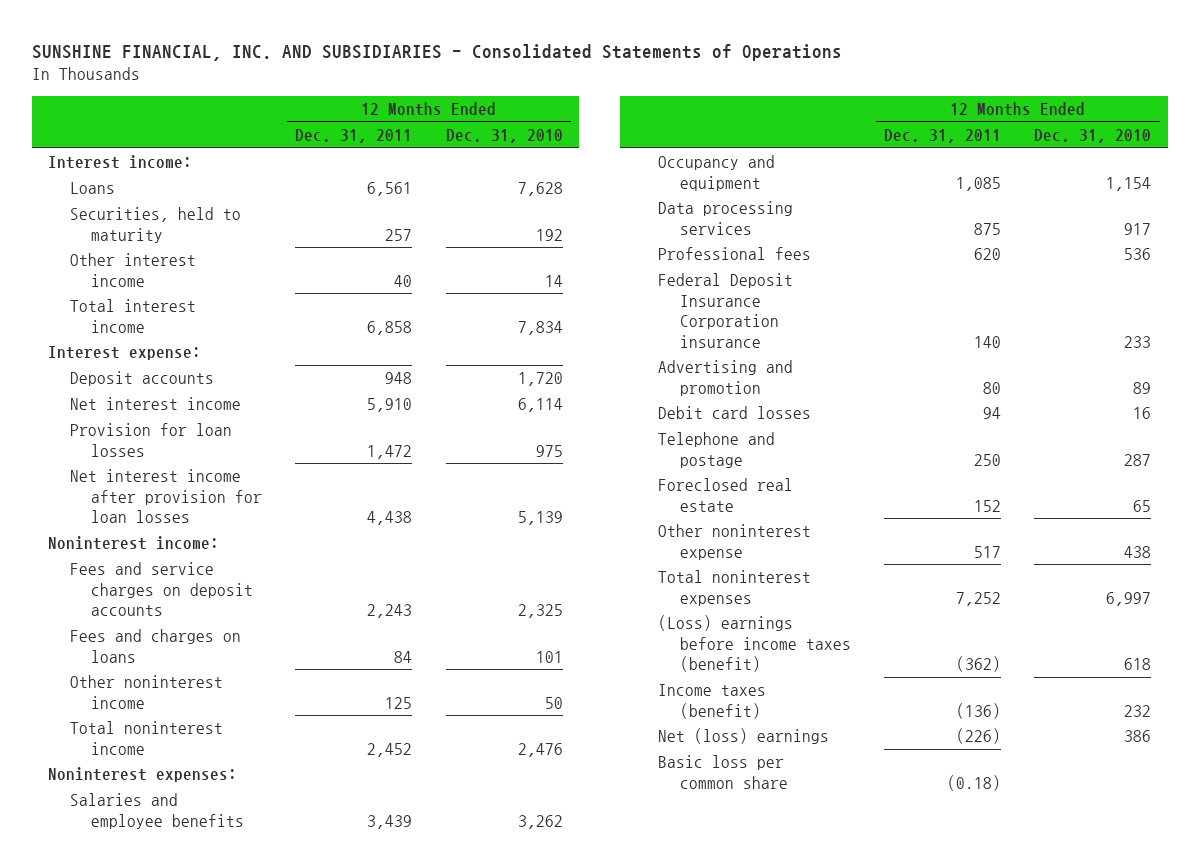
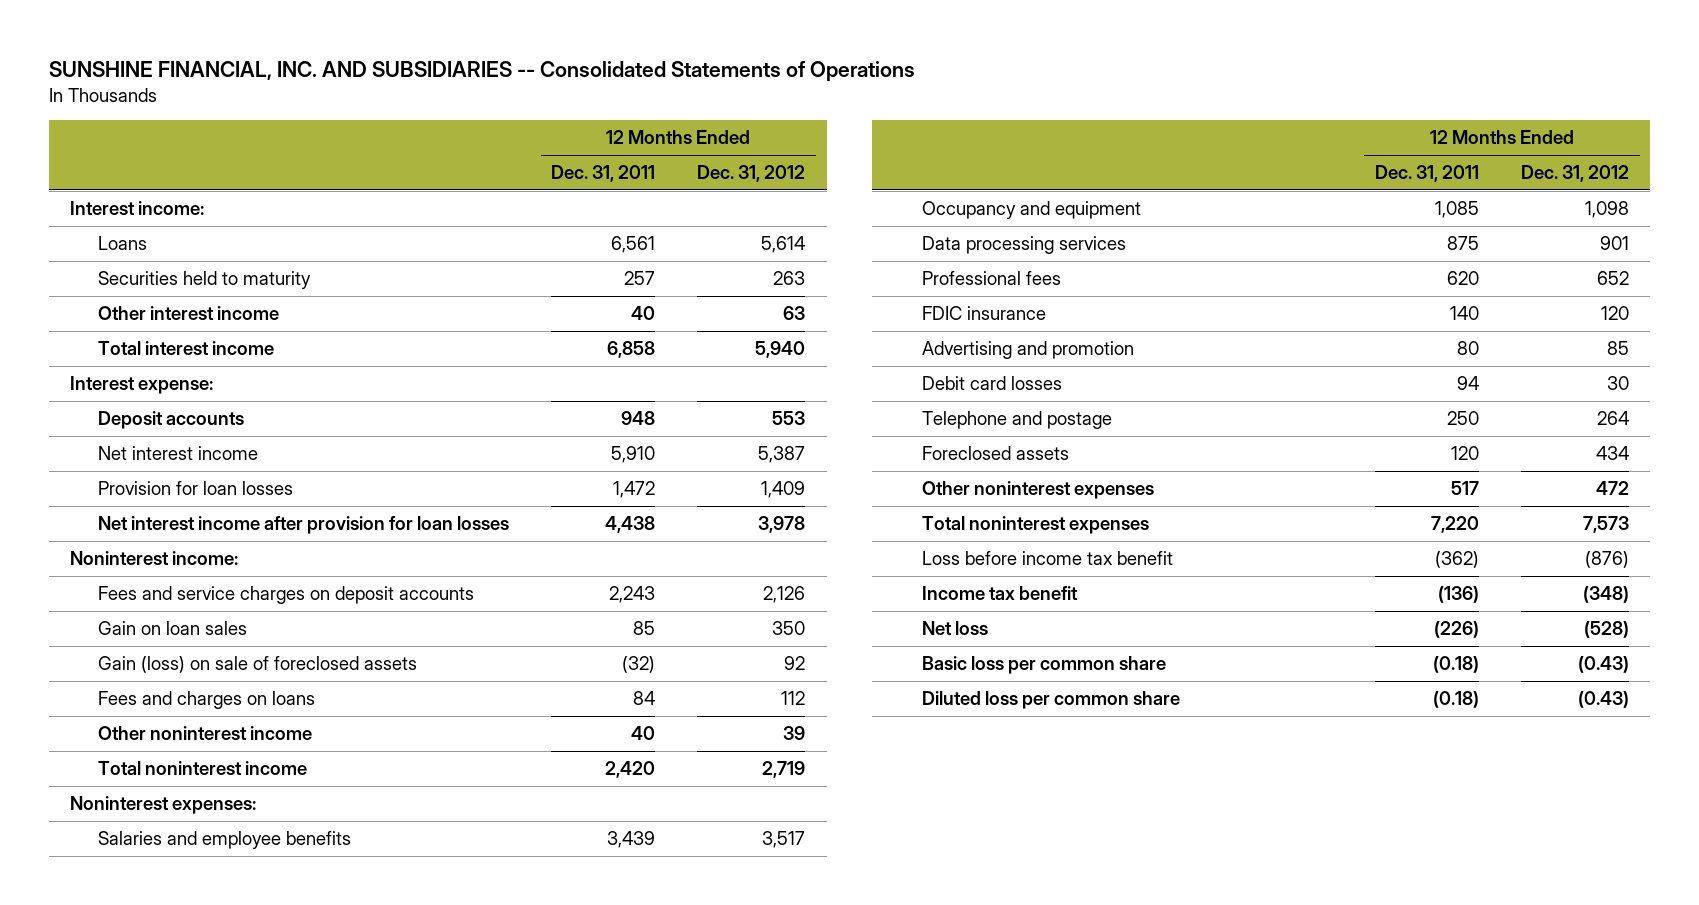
- SUNSHINE FINANCIAL, INC. AND SUBSIDIARIES - Consolidated Statements of Operations
+ SUNSHINE FINANCIAL, INC. AND SUBSIDIARIES -- Consolidated Statements of Operations
- | 12 Months Ended Dec. 31, 2011 | 12 Months Ended Dec. 31, 2010
+ | 12 Months Ended Dec. 31, 2011 | 12 Months Ended Dec. 31, 2012
- Securities, held to maturity | 257 | 192
+ Securities held to maturity | 257 | 263
+ Gain on loan sales | 85 | 350
+ Gain (loss) on sale of foreclosed assets | (32) | 92
- Other noninterest income | 125 | 50
- Total noninterest income | 2,452 | 2,476
+ Other noninterest income | 40 | 39
+ Total noninterest income | 2,420 | 2,719
- Federal Deposit Insurance Corporation insurance | 140 | 233
+ FDIC insurance | 140 | 120
- Foreclosed real estate | 152 | 65
- Other noninterest expense | 517 | 438
- Total noninterest expenses | 7,252 | 6,997
- (Loss) earnings before income taxes (benefit) | (362) | 618
- Income taxes (benefit) | (136) | 232
- Net (loss) earnings | (226) | 386
+ Foreclosed assets | 120 | 434
+ Other noninterest expenses | 517 | 472
+ Total noninterest expenses | 7,220 | 7,573
+ Loss before income tax benefit | (362) | (876)
+ Income tax benefit | (136) | (348)
+ Net loss | (226) | (528)
+ Diluted loss per common share | (0.18) | (0.43)

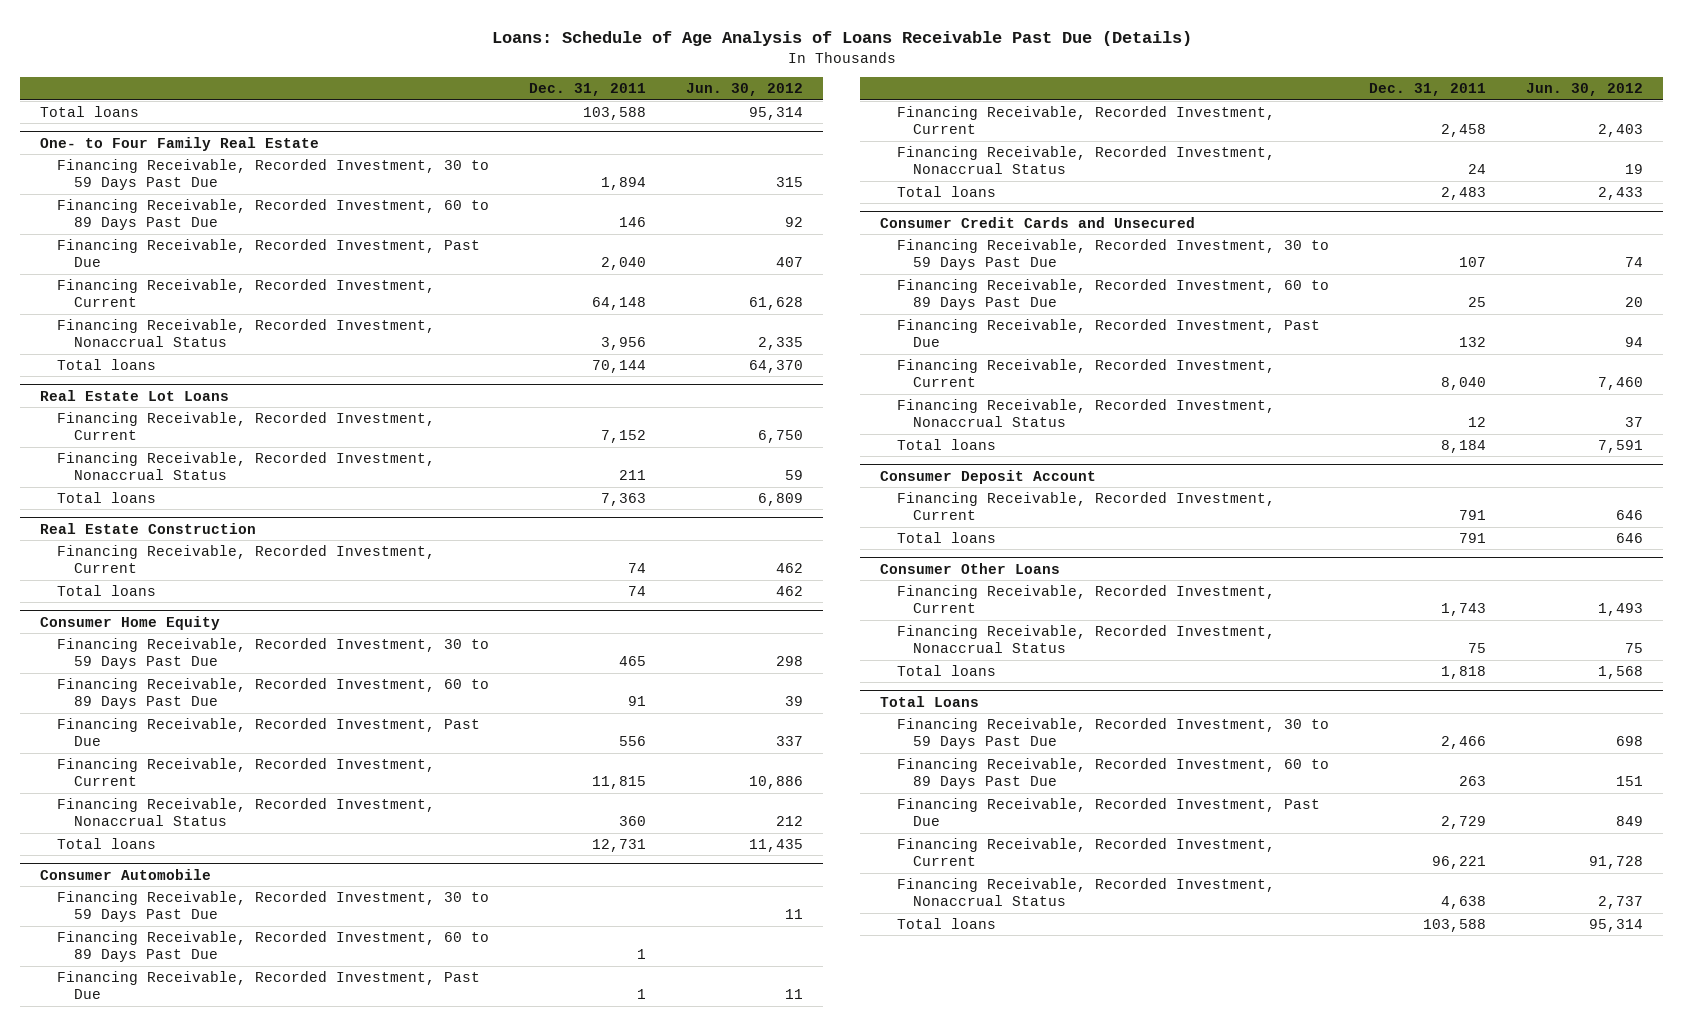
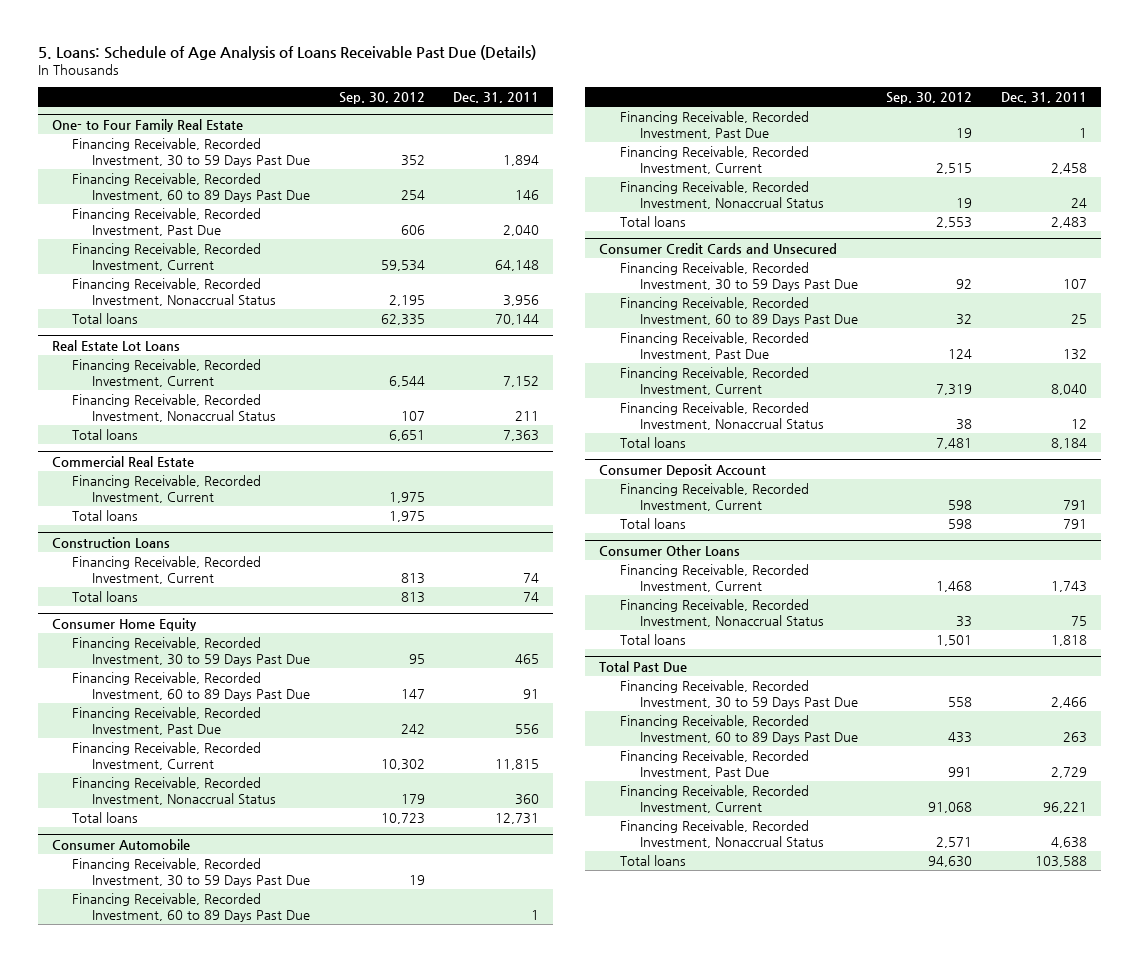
- Loans: Schedule of Age Analysis of Loans Receivable Past Due (Details)
+ 5. Loans: Schedule of Age Analysis of Loans Receivable Past Due (Details)
- | Dec. 31, 2011 | Jun. 30, 2012
+ | Sep. 30, 2012 | Dec. 31, 2011
- Total loans | 103,588 | 95,314
- Real Estate Construction
+ Commercial Real Estate
+ Financing Receivable, Recorded Investment, Current | 1,975 |
+ Total loans | 1,975 |
+ Construction Loans
- Total Loans
+ Total Past Due

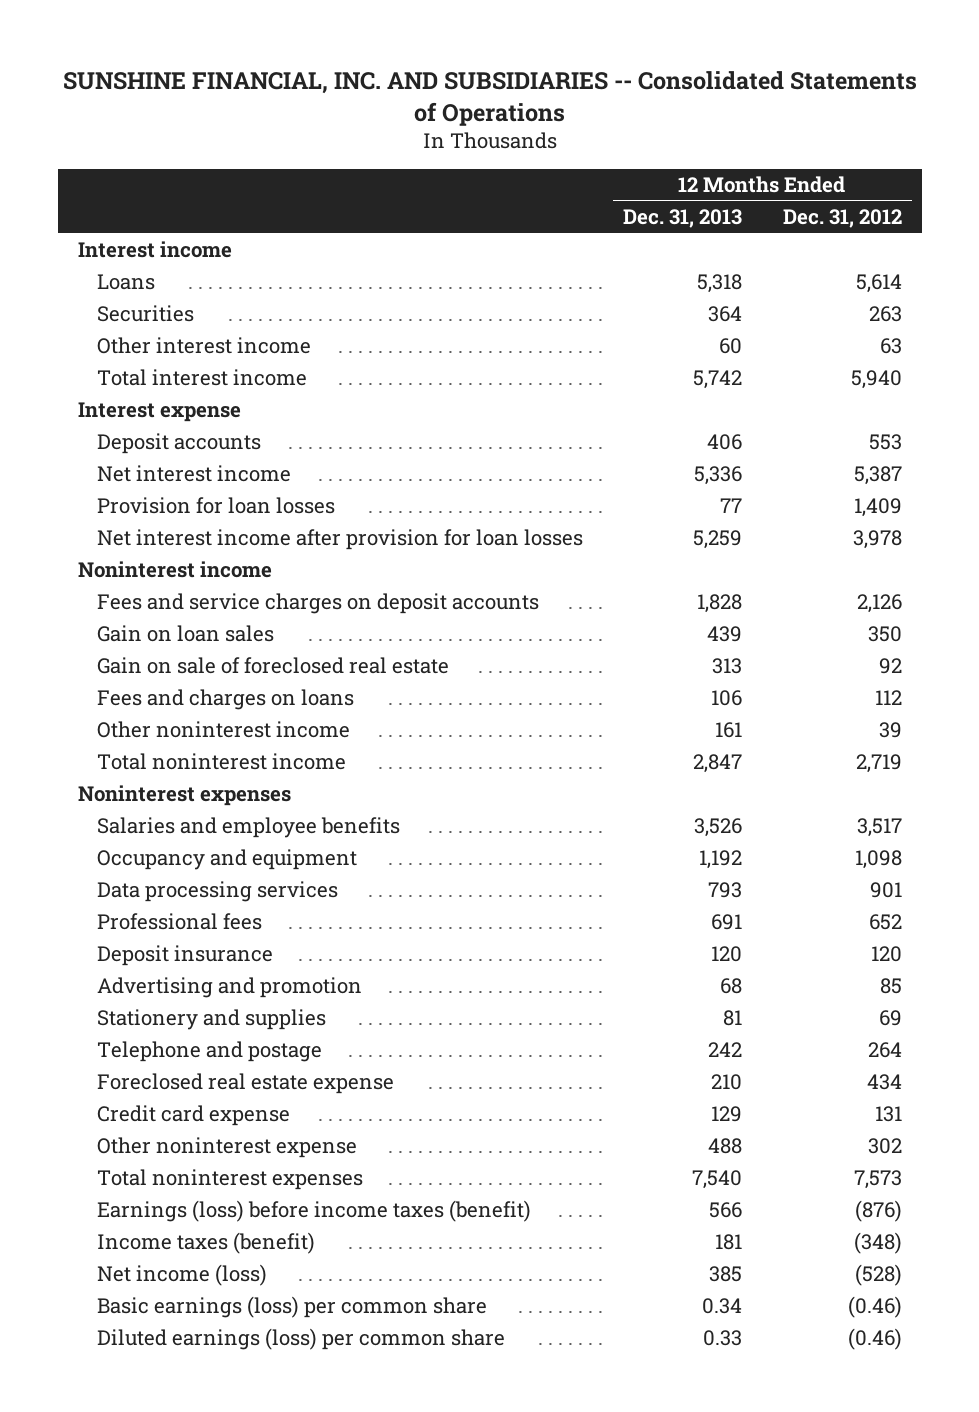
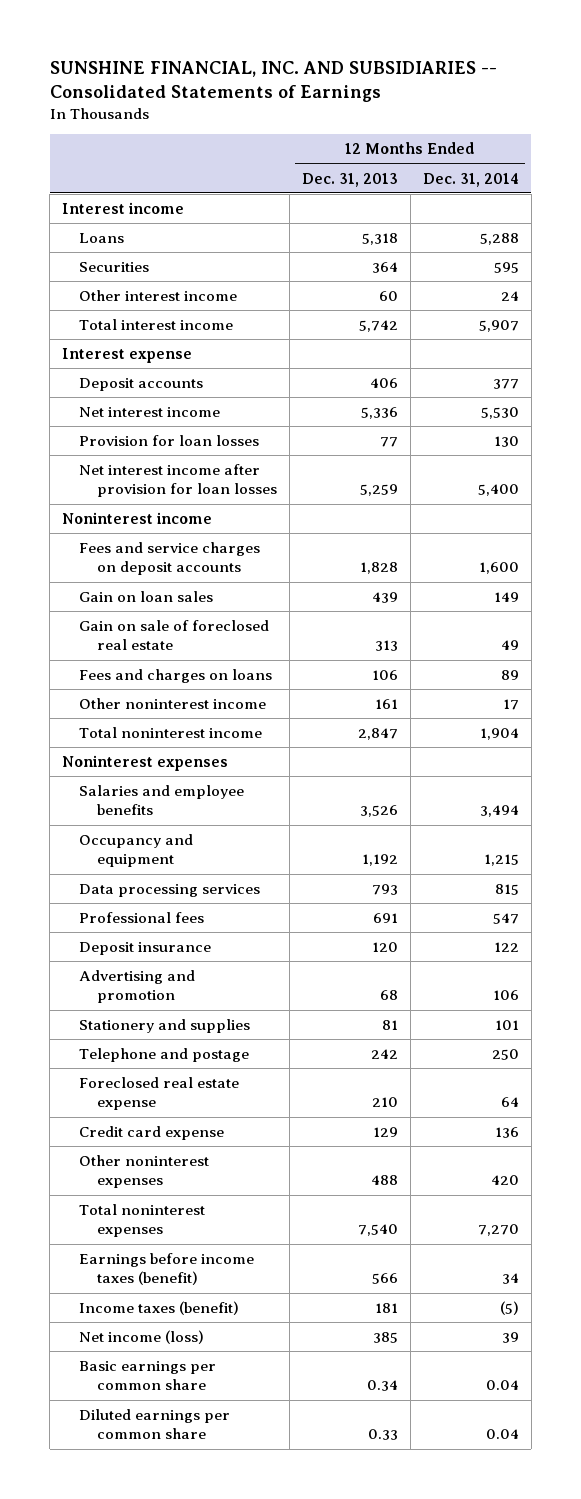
- SUNSHINE FINANCIAL, INC. AND SUBSIDIARIES -- Consolidated Statements of Operations
+ SUNSHINE FINANCIAL, INC. AND SUBSIDIARIES -- Consolidated Statements of Earnings
- | 12 Months Ended Dec. 31, 2013 | 12 Months Ended Dec. 31, 2012
+ | 12 Months Ended Dec. 31, 2013 | 12 Months Ended Dec. 31, 2014
- Other noninterest expense | 488 | 302
+ Other noninterest expenses | 488 | 420
- Earnings (loss) before income taxes (benefit) | 566 | (876)
+ Earnings before income taxes (benefit) | 566 | 34
- Basic earnings (loss) per common share | 0.34 | (0.46)
- Diluted earnings (loss) per common share | 0.33 | (0.46)
+ Basic earnings per common share | 0.34 | 0.04
+ Diluted earnings per common share | 0.33 | 0.04

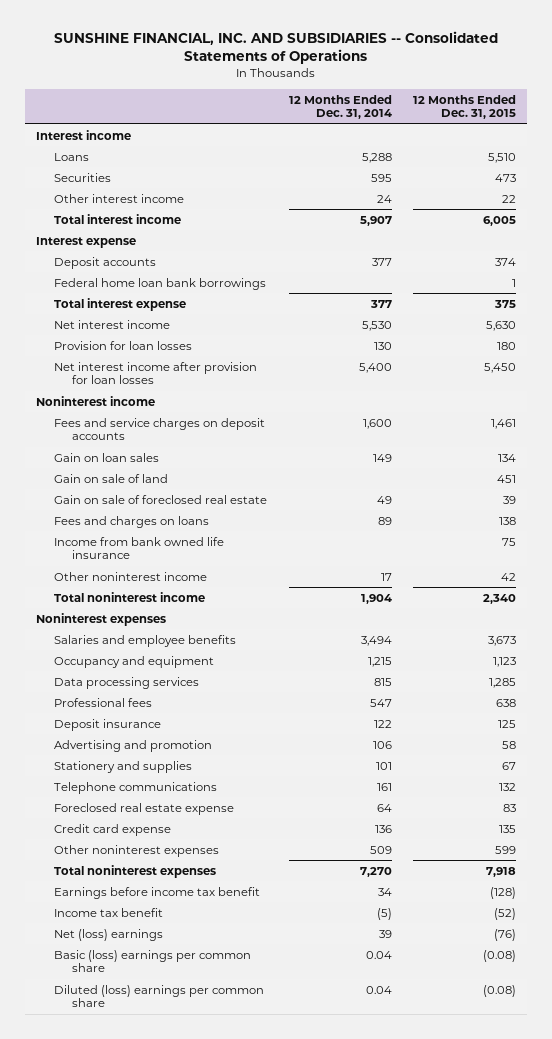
- SUNSHINE FINANCIAL, INC. AND SUBSIDIARIES -- Consolidated Statements of Earnings
+ SUNSHINE FINANCIAL, INC. AND SUBSIDIARIES -- Consolidated Statements of Operations
- | 12 Months Ended Dec. 31, 2013 | 12 Months Ended Dec. 31, 2014
+ | 12 Months Ended Dec. 31, 2014 | 12 Months Ended Dec. 31, 2015
+ Federal home loan bank borrowings | | 1
+ Total interest expense | 377 | 375
+ Gain on sale of land | | 451
+ Income from bank owned life insurance | | 75
- Telephone and postage | 242 | 250
+ Telephone communications | 161 | 132
- Other noninterest expenses | 488 | 420
+ Other noninterest expenses | 509 | 599
- Earnings before income taxes (benefit) | 566 | 34
- Income taxes (benefit) | 181 | (5)
- Net income (loss) | 385 | 39
- Basic earnings per common share | 0.34 | 0.04
- Diluted earnings per common share | 0.33 | 0.04
+ Earnings before income tax benefit | 34 | (128)
+ Income tax benefit | (5) | (52)
+ Net (loss) earnings | 39 | (76)
+ Basic (loss) earnings per common share | 0.04 | (0.08)
+ Diluted (loss) earnings per common share | 0.04 | (0.08)

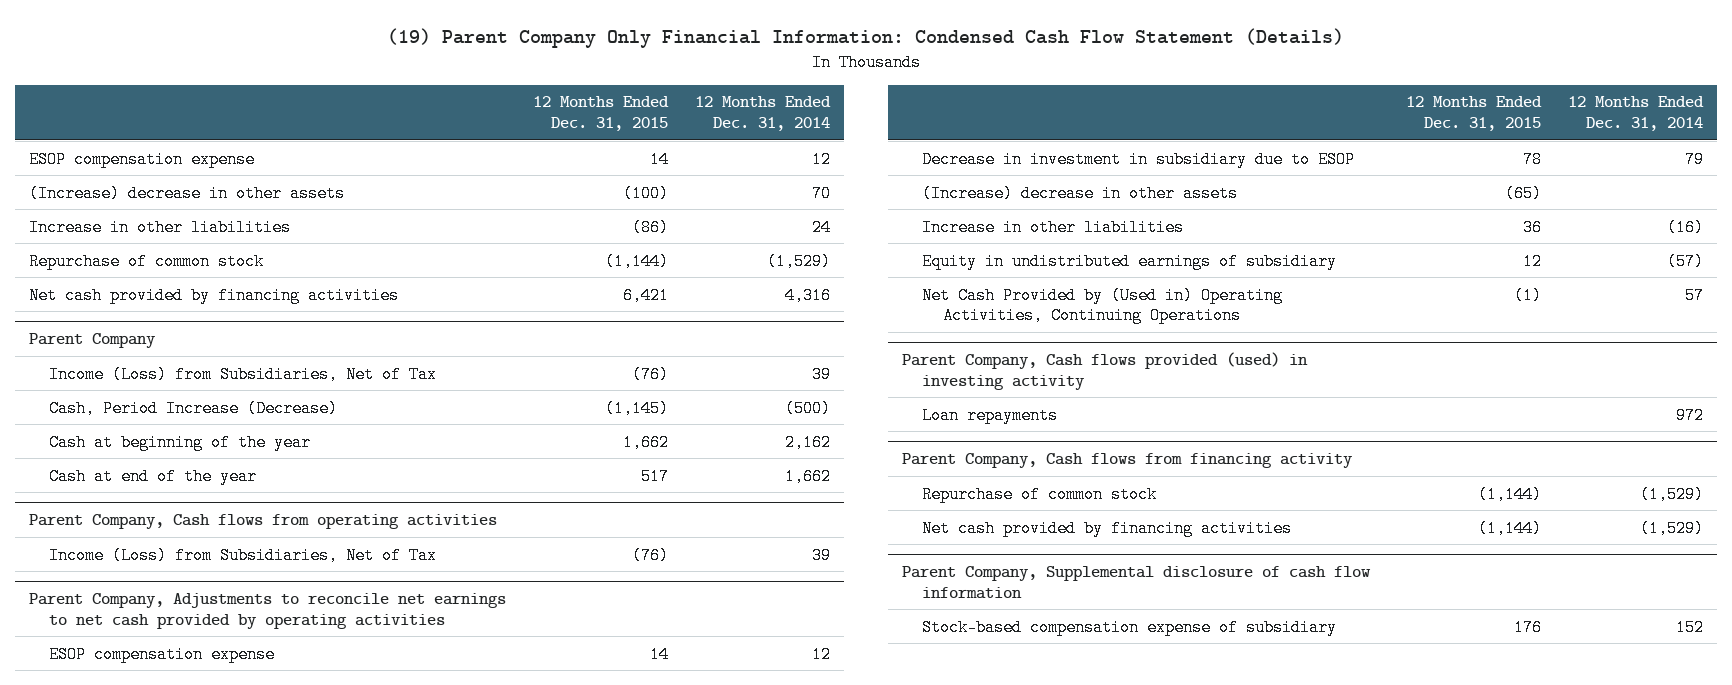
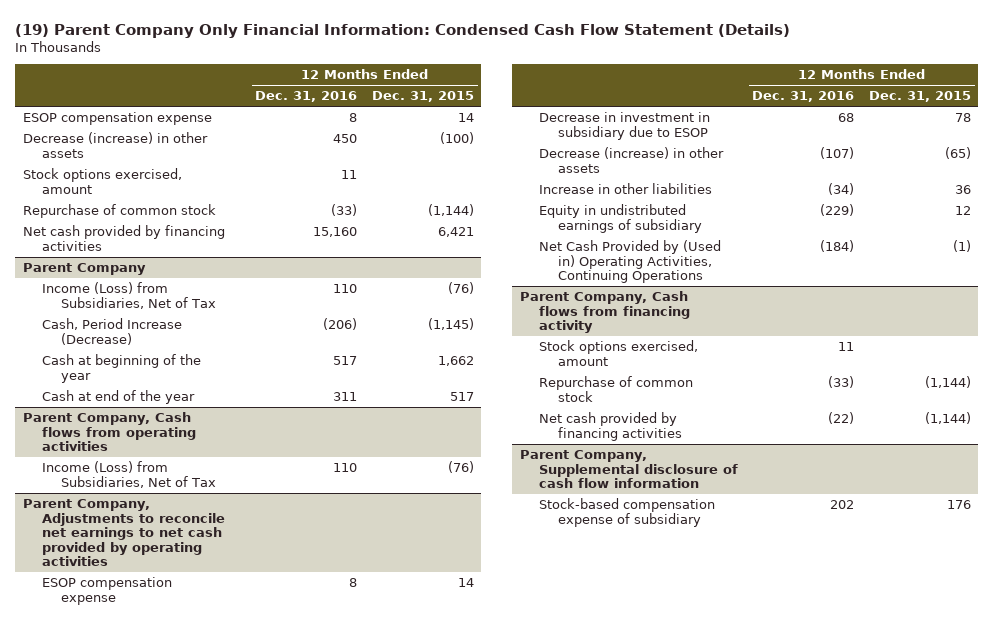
- | 12 Months Ended Dec. 31, 2015 | 12 Months Ended Dec. 31, 2014
+ | 12 Months Ended Dec. 31, 2016 | 12 Months Ended Dec. 31, 2015
- (Increase) decrease in other assets | (100) | 70
- Increase in other liabilities | (86) | 24
+ Decrease (increase) in other assets | 450 | (100)
+ Stock options exercised, amount | 11 |
@ Parent Company, Adjustments to reconcile net earnings to net cash provided by operating activities
- (Increase) decrease in other assets | (65) |
+ Decrease (increase) in other assets | (107) | (65)
- Parent Company, Cash flows provided (used) in investing activity
- Loan repayments | | 972
@ Parent Company, Cash flows from financing activity
+ Stock options exercised, amount | 11 |

